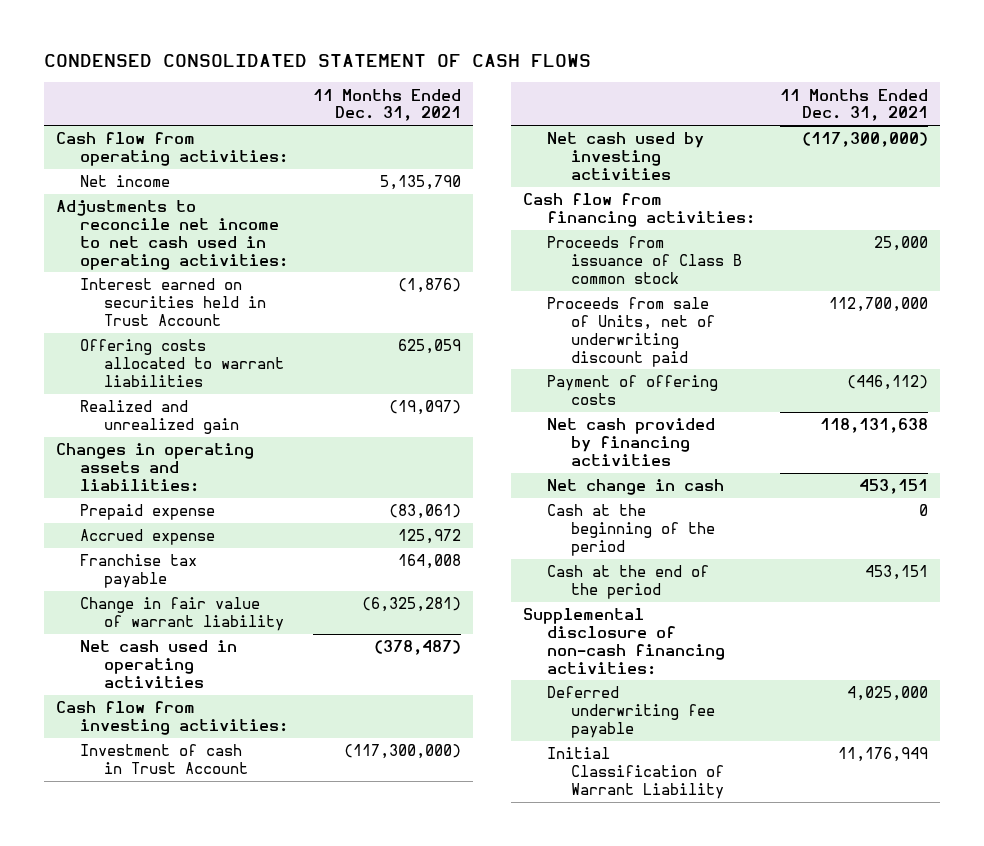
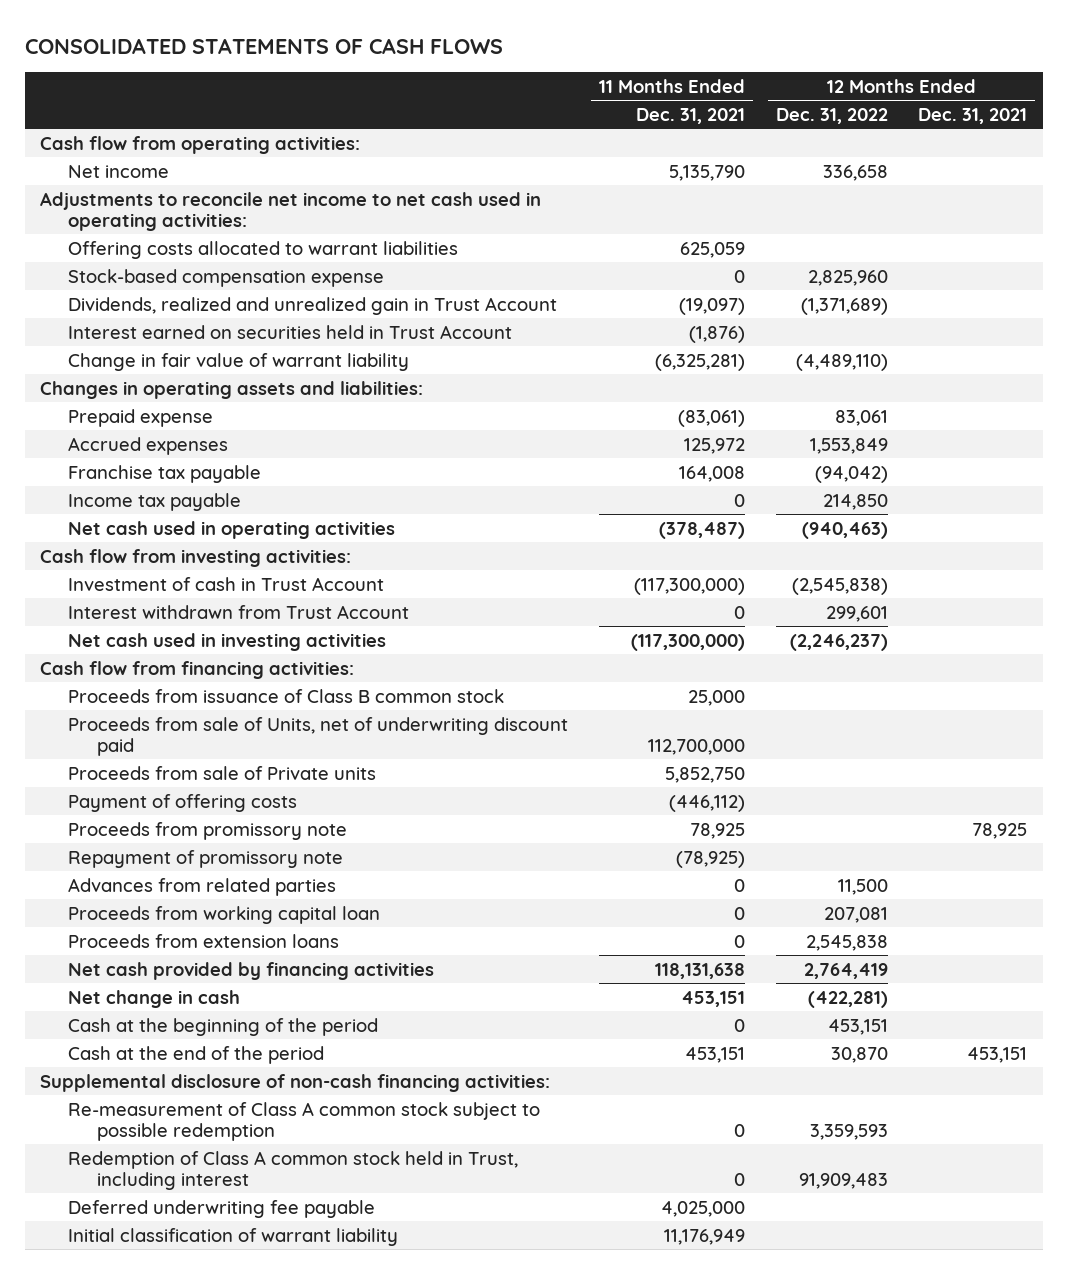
- CONDENSED CONSOLIDATED STATEMENT OF CASH FLOWS
+ CONSOLIDATED STATEMENTS OF CASH FLOWS
- | 11 Months Ended Dec. 31, 2021
+ | 11 Months Ended Dec. 31, 2021 | 12 Months Ended Dec. 31, 2022 | 12 Months Ended Dec. 31, 2021
- Realized and unrealized gain | (19,097)
+ Stock-based compensation expense | 0 | 2,825,960 |
+ Dividends, realized and unrealized gain in Trust Account | (19,097) | (1,371,689) |
moved down: Interest earned on securities held in Trust Account | (1,876) | |
moved up: Change in fair value of warrant liability | (6,325,281) | (4,489,110) |
- Accrued expense | 125,972
+ Accrued expenses | 125,972 | 1,553,849 |
+ Income tax payable | 0 | 214,850 |
- Net cash used by investing activities | (117,300,000)
+ Interest withdrawn from Trust Account | 0 | 299,601 |
+ Net cash used in investing activities | (117,300,000) | (2,246,237) |
+ Proceeds from sale of Private units | 5,852,750 | |
+ Proceeds from promissory note | 78,925 | | 78,925
+ Repayment of promissory note | (78,925) | |
+ Advances from related parties | 0 | 11,500 |
+ Proceeds from working capital loan | 0 | 207,081 |
+ Proceeds from extension loans | 0 | 2,545,838 |
+ Re-measurement of Class A common stock subject to possible redemption | 0 | 3,359,593 |
+ Redemption of Class A common stock held in Trust, including interest | 0 | 91,909,483 |
- Initial Classification of Warrant Liability | 11,176,949
+ Initial classification of warrant liability | 11,176,949 | |

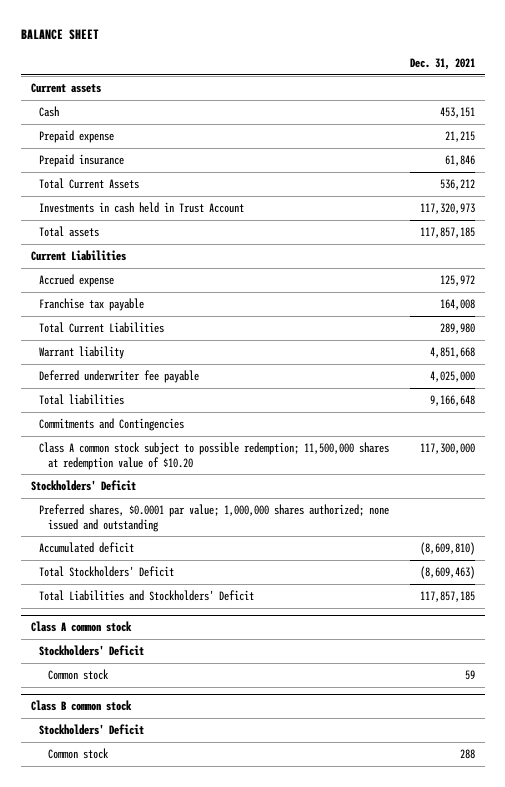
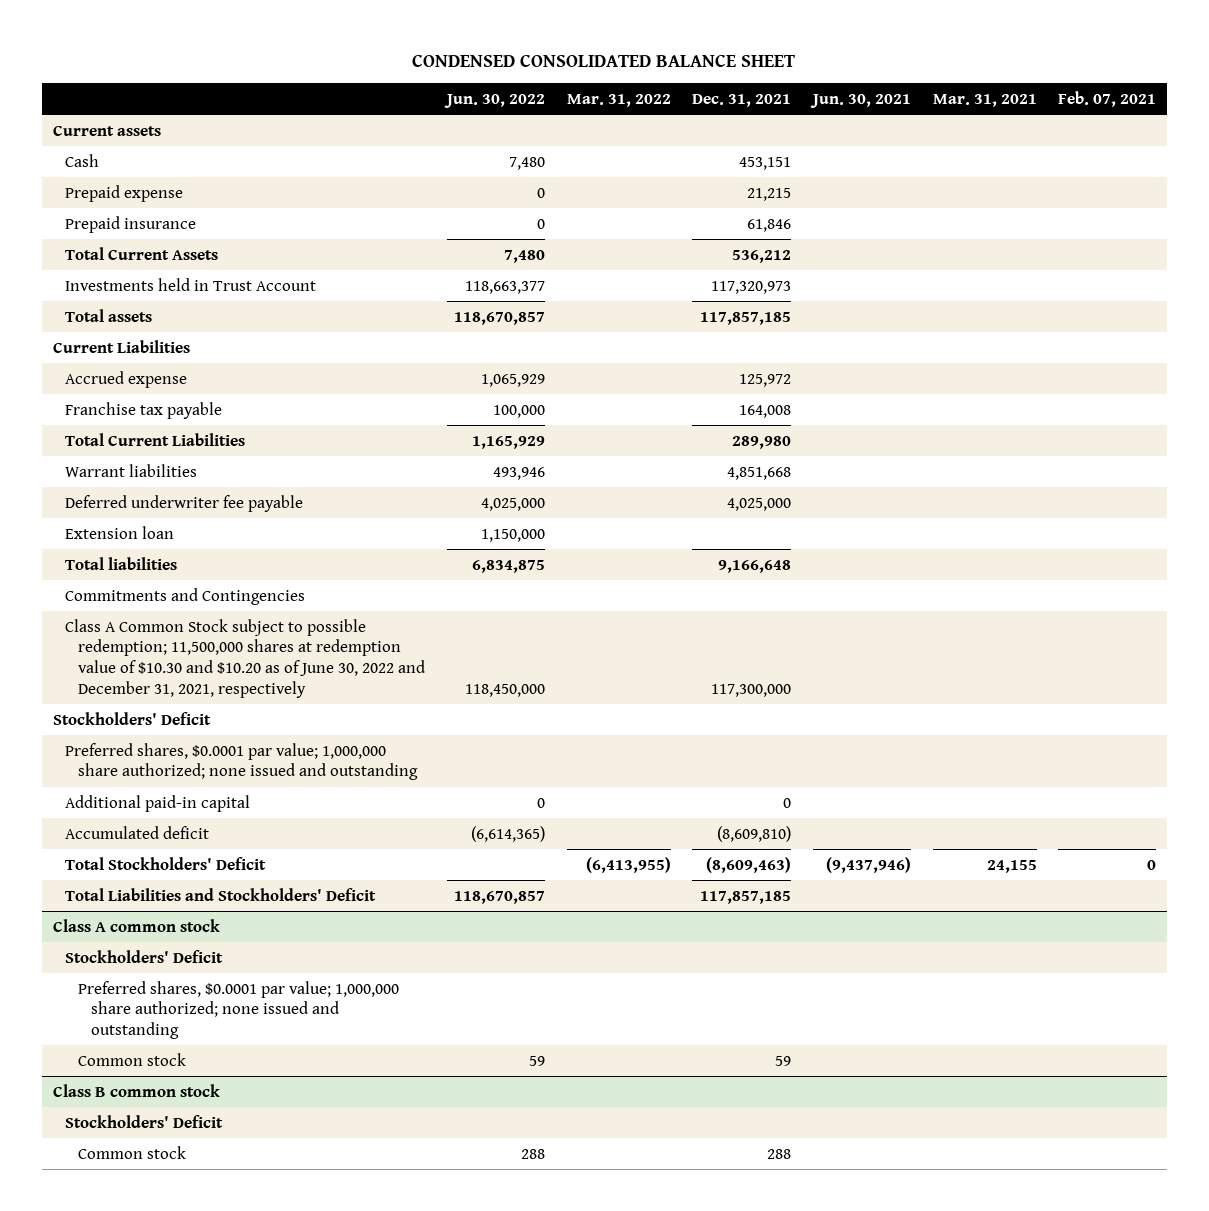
- BALANCE SHEET
+ CONDENSED CONSOLIDATED BALANCE SHEET
- | Dec. 31, 2021
+ | Jun. 30, 2022 | Mar. 31, 2022 | Dec. 31, 2021 | Jun. 30, 2021 | Mar. 31, 2021 | Feb. 07, 2021
- Investments in cash held in Trust Account | 117,320,973
+ Investments held in Trust Account | 118,663,377 | | 117,320,973 | | |
- Warrant liability | 4,851,668
+ Warrant liabilities | 493,946 | | 4,851,668 | | |
+ Extension loan | 1,150,000 | | | | |
- Class A common stock subject to possible redemption; 11,500,000 shares at redemption value of $10.20 | 117,300,000
+ Class A Common Stock subject to possible redemption; 11,500,000 shares at redemption value of $10.30 and $10.20 as of June 30, 2022 and December 31, 2021, respectively | 118,450,000 | | 117,300,000 | | |
- Preferred shares, $0.0001 par value; 1,000,000 shares authorized; none issued and outstanding
+ Preferred shares, $0.0001 par value; 1,000,000 share authorized; none issued and outstanding
+ Additional paid-in capital | 0 | | 0 | | |
@ Class A common stock
+ Preferred shares, $0.0001 par value; 1,000,000 share authorized; none issued and outstanding

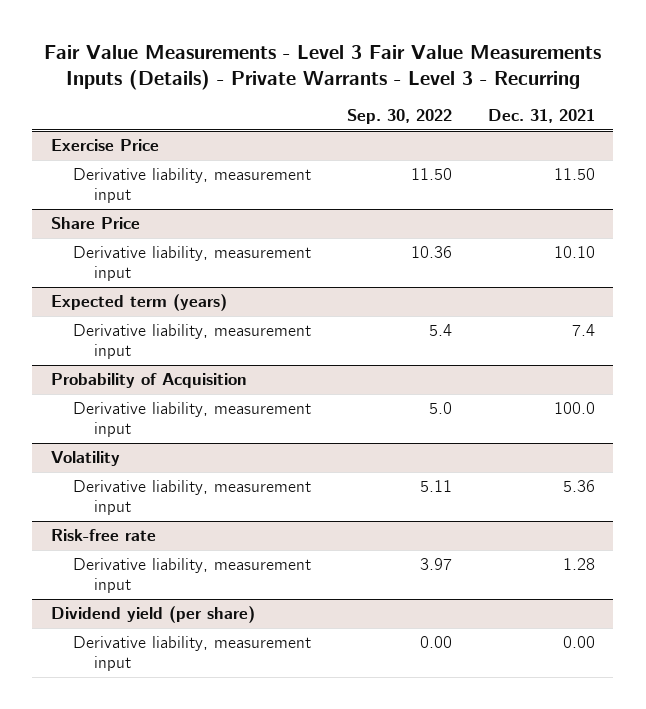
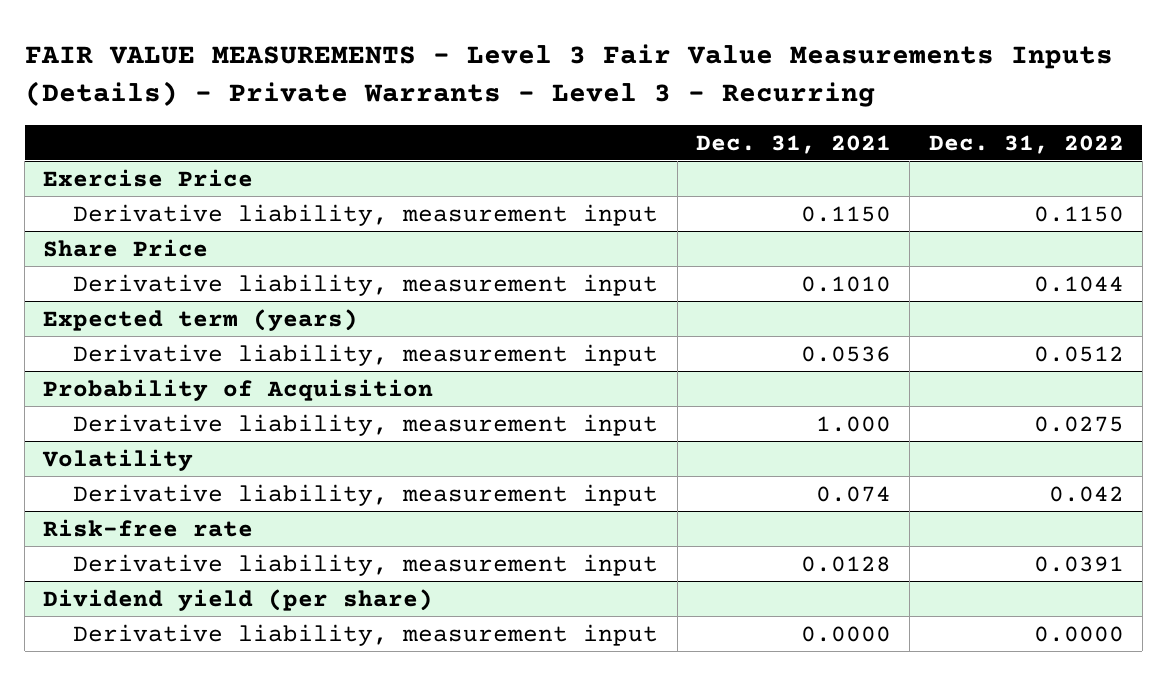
- Fair Value Measurements - Level 3 Fair Value Measurements Inputs (Details) - Private Warrants - Level 3 - Recurring
+ FAIR VALUE MEASUREMENTS - Level 3 Fair Value Measurements Inputs (Details) - Private Warrants - Level 3 - Recurring
- | Sep. 30, 2022 | Dec. 31, 2021
+ | Dec. 31, 2021 | Dec. 31, 2022
@ Exercise Price
- Derivative liability, measurement input | 11.50 | 11.50
+ Derivative liability, measurement input | 0.1150 | 0.1150
@ Share Price
- Derivative liability, measurement input | 10.36 | 10.10
+ Derivative liability, measurement input | 0.1010 | 0.1044
@ Expected term (years)
- Derivative liability, measurement input | 5.4 | 7.4
+ Derivative liability, measurement input | 0.0536 | 0.0512
@ Probability of Acquisition
- Derivative liability, measurement input | 5.0 | 100.0
+ Derivative liability, measurement input | 1.000 | 0.0275
@ Volatility
- Derivative liability, measurement input | 5.11 | 5.36
+ Derivative liability, measurement input | 0.074 | 0.042
@ Risk-free rate
- Derivative liability, measurement input | 3.97 | 1.28
+ Derivative liability, measurement input | 0.0128 | 0.0391
@ Dividend yield (per share)
- Derivative liability, measurement input | 0.00 | 0.00
+ Derivative liability, measurement input | 0.0000 | 0.0000

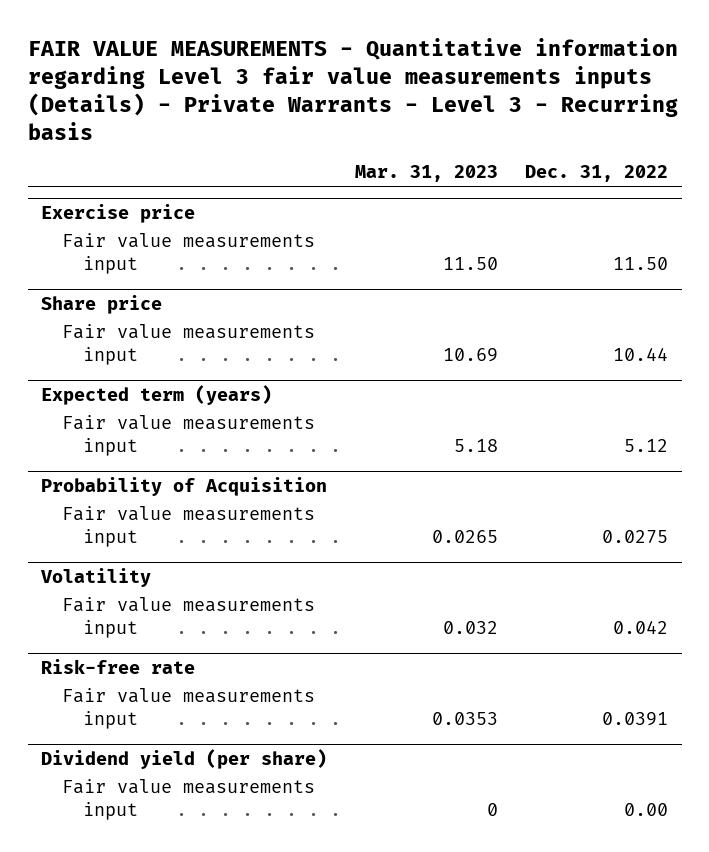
- FAIR VALUE MEASUREMENTS - Level 3 Fair Value Measurements Inputs (Details) - Private Warrants - Level 3 - Recurring
+ FAIR VALUE MEASUREMENTS - Quantitative information regarding Level 3 fair value measurements inputs (Details) - Private Warrants - Level 3 - Recurring basis
- | Dec. 31, 2021 | Dec. 31, 2022
+ | Mar. 31, 2023 | Dec. 31, 2022
- Exercise Price
- Derivative liability, measurement input | 0.1150 | 0.1150
- Share Price
- Derivative liability, measurement input | 0.1010 | 0.1044
+ Exercise price
+ Fair value measurements input | 11.50 | 11.50
+ Share price
+ Fair value measurements input | 10.69 | 10.44
@ Expected term (years)
- Derivative liability, measurement input | 0.0536 | 0.0512
+ Fair value measurements input | 5.18 | 5.12
@ Probability of Acquisition
- Derivative liability, measurement input | 1.000 | 0.0275
+ Fair value measurements input | 0.0265 | 0.0275
@ Volatility
- Derivative liability, measurement input | 0.074 | 0.042
+ Fair value measurements input | 0.032 | 0.042
@ Risk-free rate
- Derivative liability, measurement input | 0.0128 | 0.0391
+ Fair value measurements input | 0.0353 | 0.0391
@ Dividend yield (per share)
- Derivative liability, measurement input | 0.0000 | 0.0000
+ Fair value measurements input | 0 | 0.00

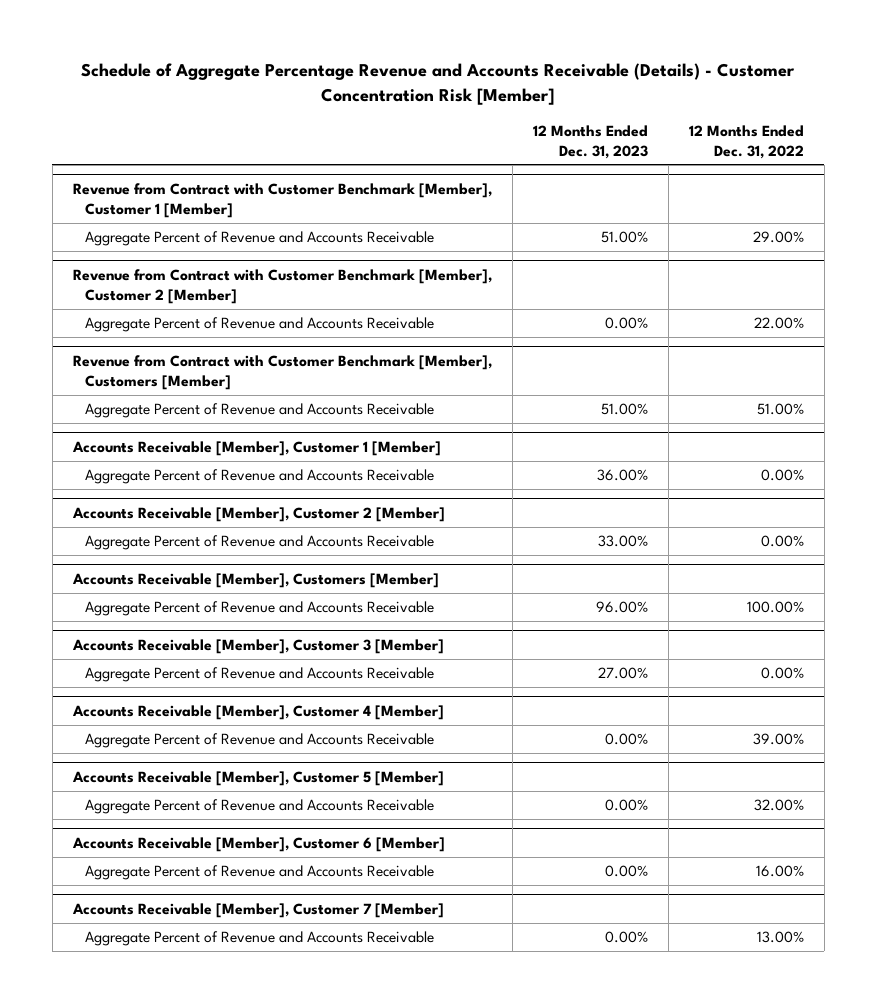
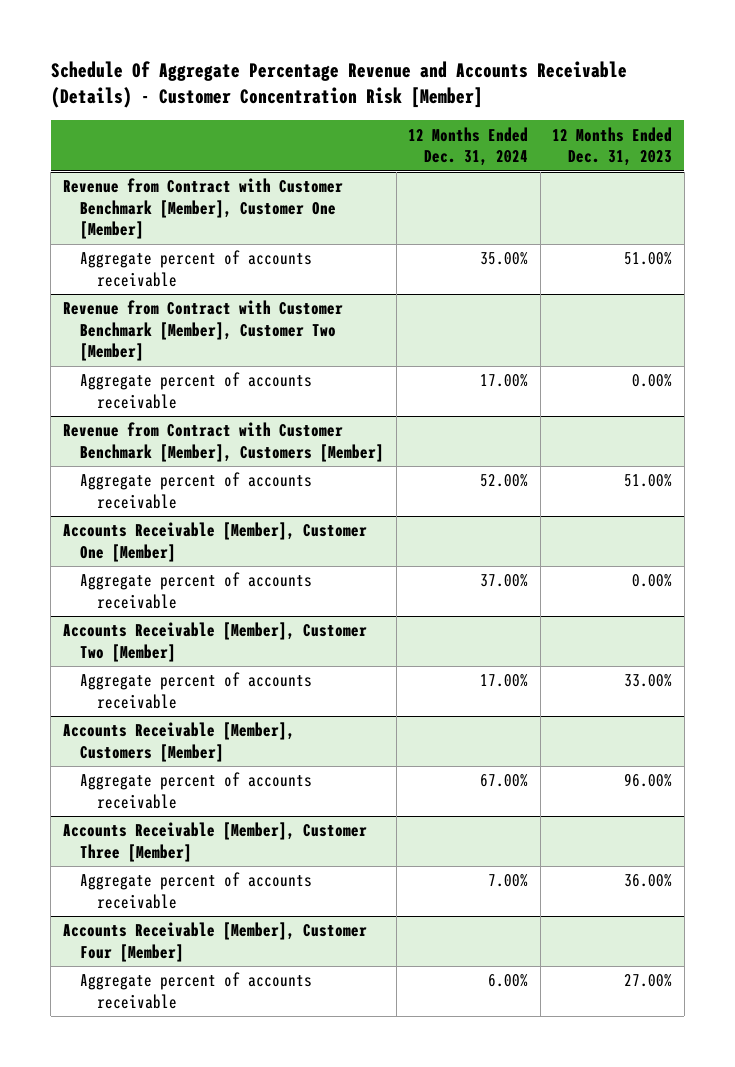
- Schedule of Aggregate Percentage Revenue and Accounts Receivable (Details) - Customer Concentration Risk [Member]
+ Schedule Of Aggregate Percentage Revenue and Accounts Receivable (Details) - Customer Concentration Risk [Member]
- | 12 Months Ended Dec. 31, 2023 | 12 Months Ended Dec. 31, 2022
+ | 12 Months Ended Dec. 31, 2024 | 12 Months Ended Dec. 31, 2023
- Revenue from Contract with Customer Benchmark [Member], Customer 1 [Member]
- Aggregate Percent of Revenue and Accounts Receivable | 51.00% | 29.00%
- Revenue from Contract with Customer Benchmark [Member], Customer 2 [Member]
- Aggregate Percent of Revenue and Accounts Receivable | 0.00% | 22.00%
+ Revenue from Contract with Customer Benchmark [Member], Customer One [Member]
+ Aggregate percent of accounts receivable | 35.00% | 51.00%
+ Revenue from Contract with Customer Benchmark [Member], Customer Two [Member]
+ Aggregate percent of accounts receivable | 17.00% | 0.00%
@ Revenue from Contract with Customer Benchmark [Member], Customers [Member]
- Aggregate Percent of Revenue and Accounts Receivable | 51.00% | 51.00%
- Accounts Receivable [Member], Customer 1 [Member]
- Aggregate Percent of Revenue and Accounts Receivable | 36.00% | 0.00%
- Accounts Receivable [Member], Customer 2 [Member]
- Aggregate Percent of Revenue and Accounts Receivable | 33.00% | 0.00%
@ Revenue from Contract with Customer Benchmark [Member], Customers [Member]
+ Aggregate percent of accounts receivable | 52.00% | 51.00%
+ Accounts Receivable [Member], Customer One [Member]
+ Aggregate percent of accounts receivable | 37.00% | 0.00%
+ Accounts Receivable [Member], Customer Two [Member]
+ Aggregate percent of accounts receivable | 17.00% | 33.00%
@ Accounts Receivable [Member], Customers [Member]
- Aggregate Percent of Revenue and Accounts Receivable | 96.00% | 100.00%
- Accounts Receivable [Member], Customer 3 [Member]
- Aggregate Percent of Revenue and Accounts Receivable | 27.00% | 0.00%
- Accounts Receivable [Member], Customer 4 [Member]
- Aggregate Percent of Revenue and Accounts Receivable | 0.00% | 39.00%
- Accounts Receivable [Member], Customer 5 [Member]
- Aggregate Percent of Revenue and Accounts Receivable | 0.00% | 32.00%
- Accounts Receivable [Member], Customer 6 [Member]
- Aggregate Percent of Revenue and Accounts Receivable | 0.00% | 16.00%
- Accounts Receivable [Member], Customer 7 [Member]
- Aggregate Percent of Revenue and Accounts Receivable | 0.00% | 13.00%
@ Accounts Receivable [Member], Customers [Member]
+ Aggregate percent of accounts receivable | 67.00% | 96.00%
+ Accounts Receivable [Member], Customer Three [Member]
+ Aggregate percent of accounts receivable | 7.00% | 36.00%
+ Accounts Receivable [Member], Customer Four [Member]
+ Aggregate percent of accounts receivable | 6.00% | 27.00%

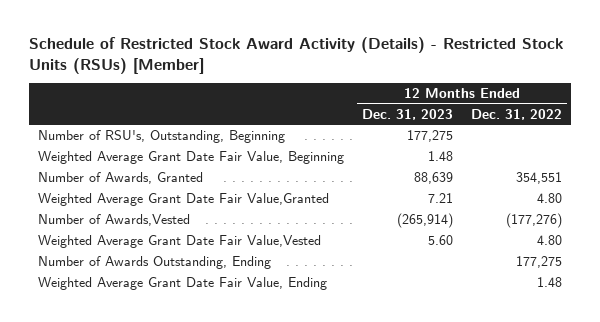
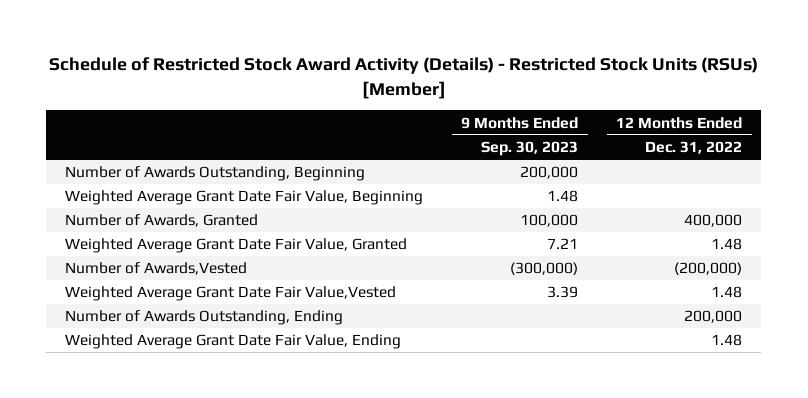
- | 12 Months Ended Dec. 31, 2023 | 12 Months Ended Dec. 31, 2022
+ | 9 Months Ended Sep. 30, 2023 | 12 Months Ended Dec. 31, 2022
- Number of RSU's, Outstanding, Beginning | 177,275 |
+ Number of Awards Outstanding, Beginning | 200,000 |
- Number of Awards, Granted | 88,639 | 354,551
- Weighted Average Grant Date Fair Value,Granted | 7.21 | 4.80
- Number of Awards,Vested | (265,914) | (177,276)
- Weighted Average Grant Date Fair Value,Vested | 5.60 | 4.80
- Number of Awards Outstanding, Ending | | 177,275
+ Number of Awards, Granted | 100,000 | 400,000
+ Weighted Average Grant Date Fair Value, Granted | 7.21 | 1.48
+ Number of Awards,Vested | (300,000) | (200,000)
+ Weighted Average Grant Date Fair Value,Vested | 3.39 | 1.48
+ Number of Awards Outstanding, Ending | | 200,000

